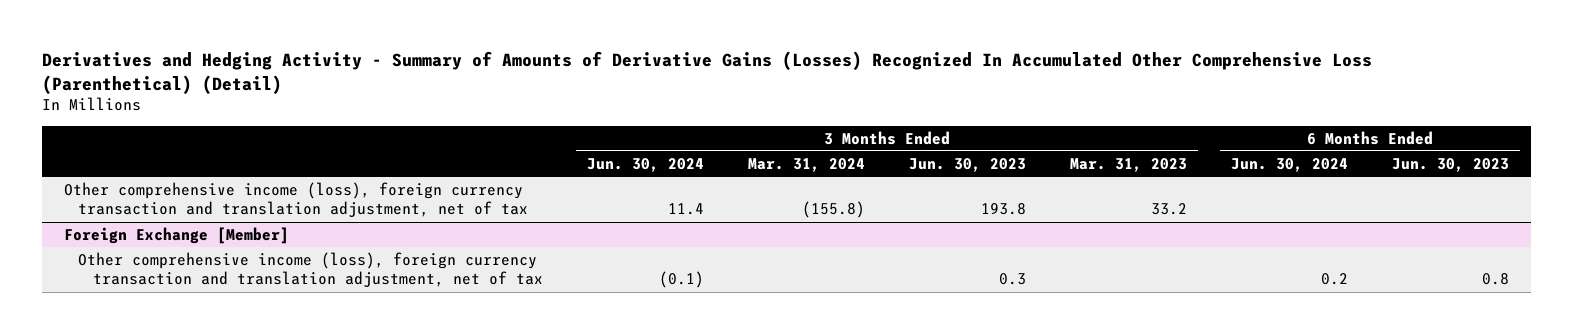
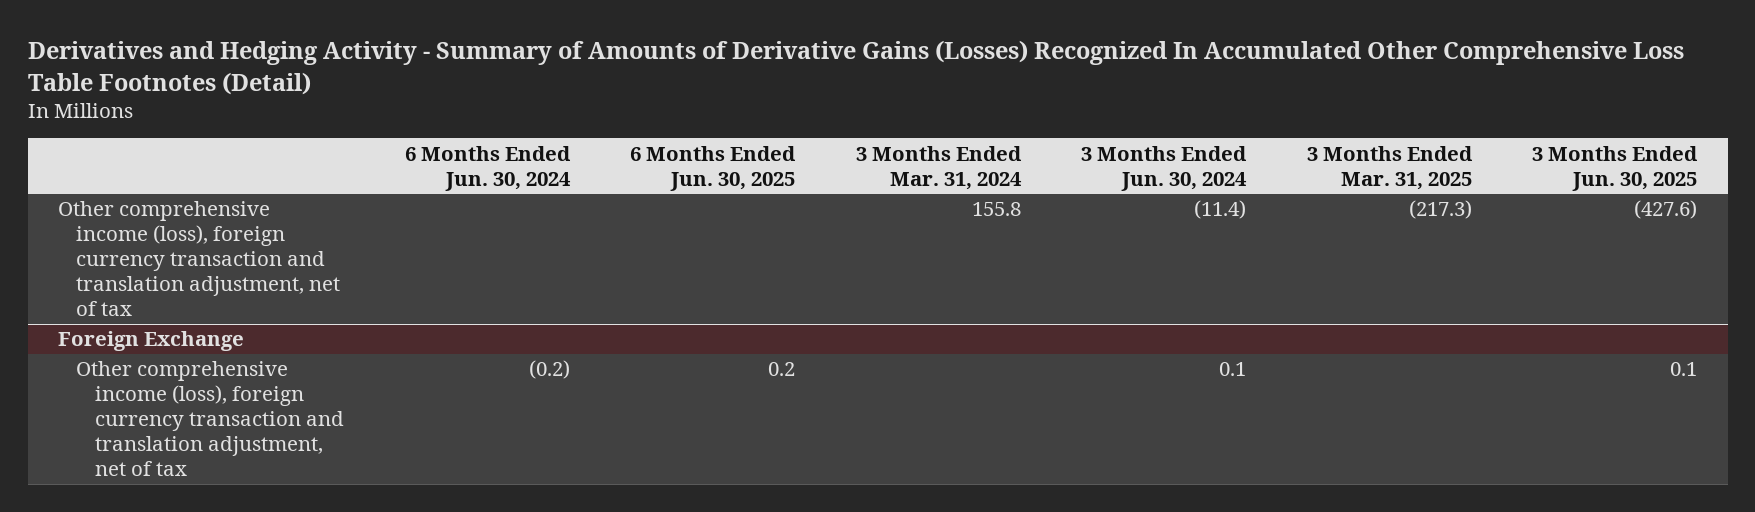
- Derivatives and Hedging Activity - Summary of Amounts of Derivative Gains (Losses) Recognized In Accumulated Other Comprehensive Loss (Parenthetical) (Detail)
+ Derivatives and Hedging Activity - Summary of Amounts of Derivative Gains (Losses) Recognized In Accumulated Other Comprehensive Loss Table Footnotes (Detail)
- | 3 Months Ended Jun. 30, 2024 | 3 Months Ended Mar. 31, 2024 | 3 Months Ended Jun. 30, 2023 | 3 Months Ended Mar. 31, 2023 | 6 Months Ended Jun. 30, 2024 | 6 Months Ended Jun. 30, 2023
+ | 6 Months Ended Jun. 30, 2024 | 6 Months Ended Jun. 30, 2025 | 3 Months Ended Mar. 31, 2024 | 3 Months Ended Jun. 30, 2024 | 3 Months Ended Mar. 31, 2025 | 3 Months Ended Jun. 30, 2025
- Other comprehensive income (loss), foreign currency transaction and translation adjustment, net of tax | 11.4 | (155.8) | 193.8 | 33.2 | |
- Foreign Exchange [Member]
- Other comprehensive income (loss), foreign currency transaction and translation adjustment, net of tax | (0.1) | | 0.3 | | 0.2 | 0.8
+ Other comprehensive income (loss), foreign currency transaction and translation adjustment, net of tax | | | 155.8 | (11.4) | (217.3) | (427.6)
+ Foreign Exchange
+ Other comprehensive income (loss), foreign currency transaction and translation adjustment, net of tax | (0.2) | 0.2 | | 0.1 | | 0.1

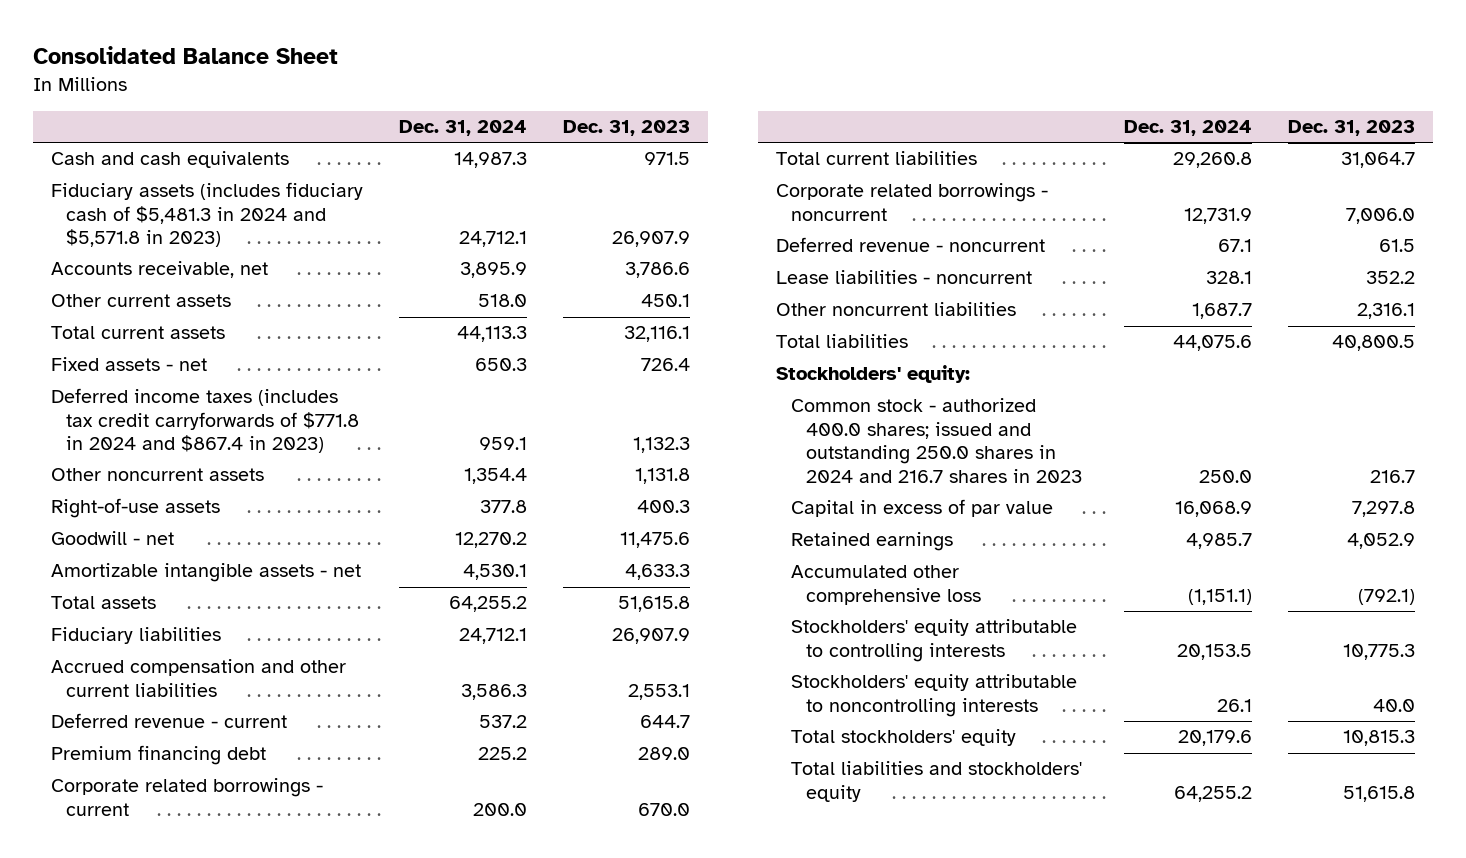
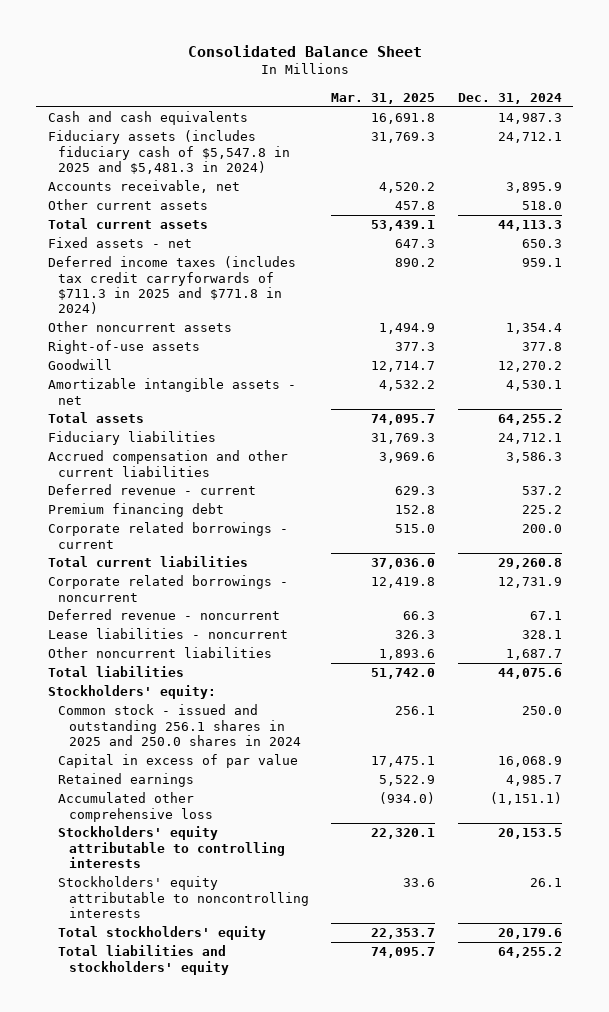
- | Dec. 31, 2024 | Dec. 31, 2023
+ | Mar. 31, 2025 | Dec. 31, 2024
- Fiduciary assets (includes fiduciary cash of $5,481.3 in 2024 and $5,571.8 in 2023) | 24,712.1 | 26,907.9
+ Fiduciary assets (includes fiduciary cash of $5,547.8 in 2025 and $5,481.3 in 2024) | 31,769.3 | 24,712.1
- Deferred income taxes (includes tax credit carryforwards of $771.8 in 2024 and $867.4 in 2023) | 959.1 | 1,132.3
+ Deferred income taxes (includes tax credit carryforwards of $711.3 in 2025 and $771.8 in 2024) | 890.2 | 959.1
- Goodwill - net | 12,270.2 | 11,475.6
+ Goodwill | 12,714.7 | 12,270.2
- Common stock - authorized 400.0 shares; issued and outstanding 250.0 shares in 2024 and 216.7 shares in 2023 | 250.0 | 216.7
+ Common stock - issued and outstanding 256.1 shares in 2025 and 250.0 shares in 2024 | 256.1 | 250.0

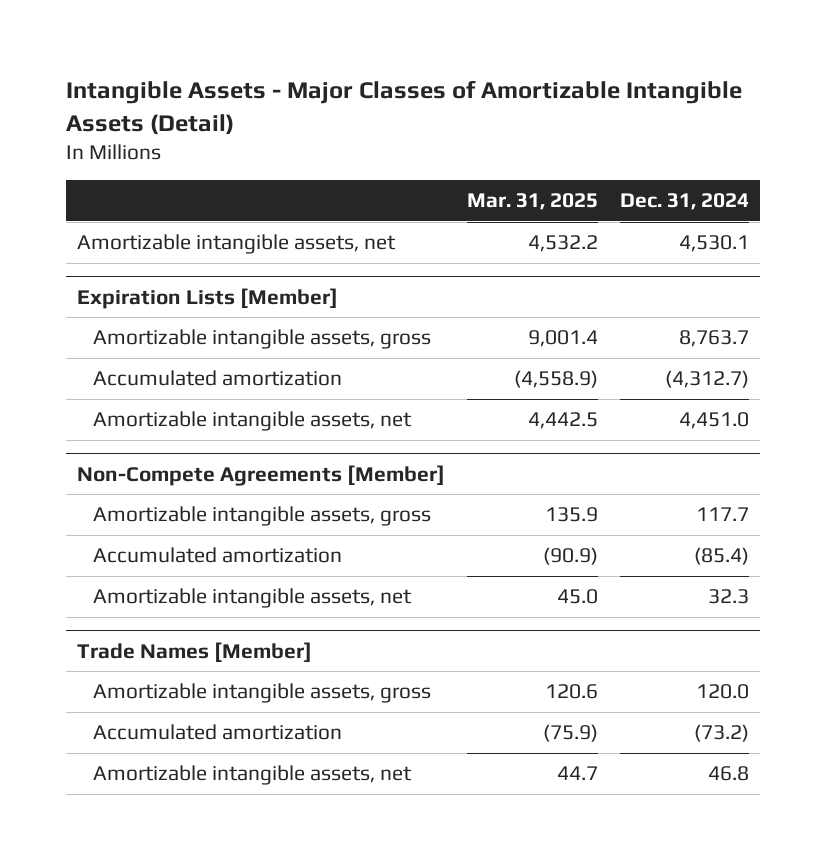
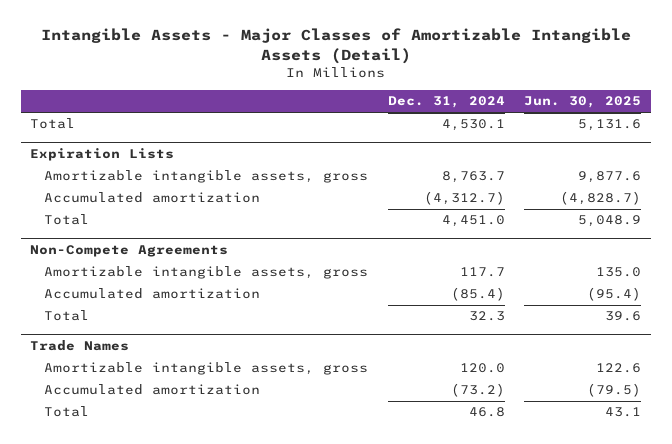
- | Mar. 31, 2025 | Dec. 31, 2024
+ | Dec. 31, 2024 | Jun. 30, 2025
- Amortizable intangible assets, net | 4,532.2 | 4,530.1
- Expiration Lists [Member]
+ Total | 4,530.1 | 5,131.6
+ Expiration Lists
- Amortizable intangible assets, net | 4,442.5 | 4,451.0
- Non-Compete Agreements [Member]
+ Total | 4,451.0 | 5,048.9
+ Non-Compete Agreements
- Amortizable intangible assets, net | 45.0 | 32.3
- Trade Names [Member]
+ Total | 32.3 | 39.6
+ Trade Names
- Amortizable intangible assets, net | 44.7 | 46.8
+ Total | 46.8 | 43.1

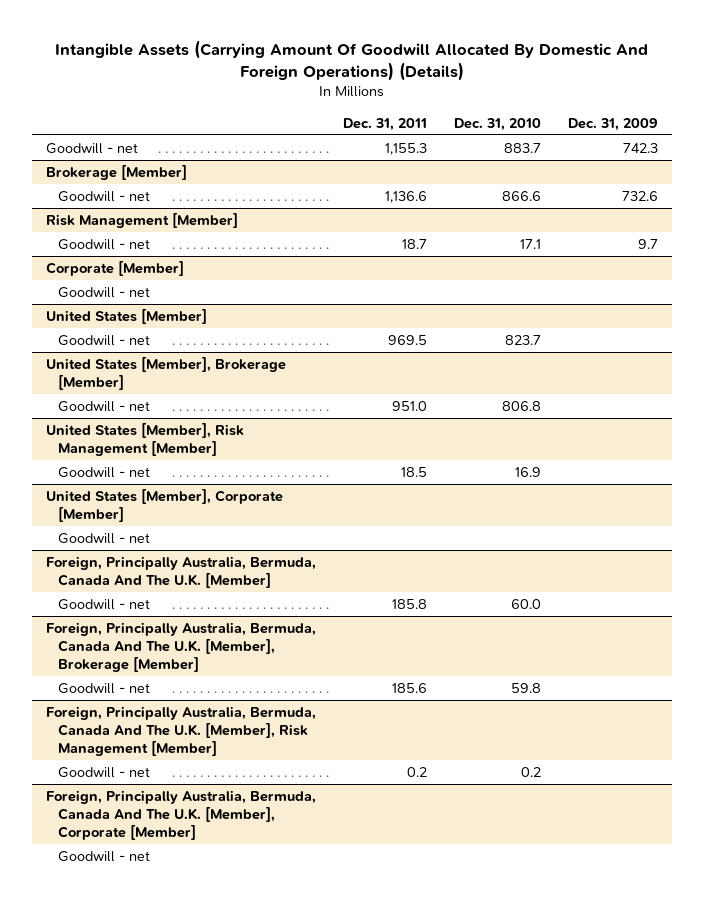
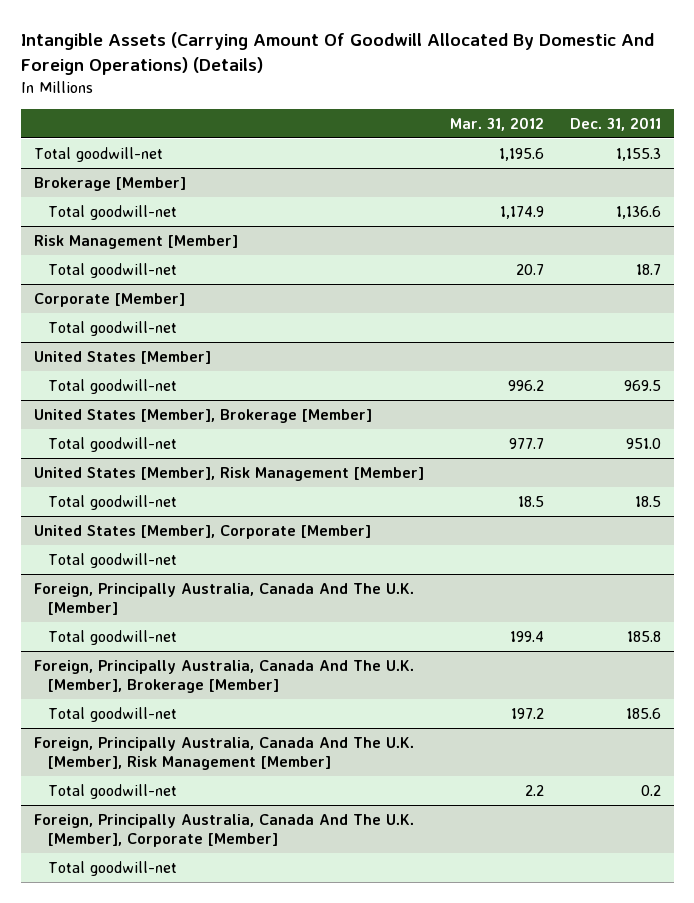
- | Dec. 31, 2011 | Dec. 31, 2010 | Dec. 31, 2009
+ | Mar. 31, 2012 | Dec. 31, 2011
- Goodwill - net | 1,155.3 | 883.7 | 742.3
+ Total goodwill-net | 1,195.6 | 1,155.3
@ Brokerage [Member]
- Goodwill - net | 1,136.6 | 866.6 | 732.6
+ Total goodwill-net | 1,174.9 | 1,136.6
@ Risk Management [Member]
- Goodwill - net | 18.7 | 17.1 | 9.7
+ Total goodwill-net | 20.7 | 18.7
@ Corporate [Member]
- Goodwill - net
+ Total goodwill-net
@ United States [Member]
- Goodwill - net | 969.5 | 823.7 |
+ Total goodwill-net | 996.2 | 969.5
@ United States [Member], Brokerage [Member]
- Goodwill - net | 951.0 | 806.8 |
+ Total goodwill-net | 977.7 | 951.0
@ United States [Member], Risk Management [Member]
- Goodwill - net | 18.5 | 16.9 |
+ Total goodwill-net | 18.5 | 18.5
@ United States [Member], Corporate [Member]
- Goodwill - net
- Foreign, Principally Australia, Bermuda, Canada And The U.K. [Member]
- Goodwill - net | 185.8 | 60.0 |
- Foreign, Principally Australia, Bermuda, Canada And The U.K. [Member], Brokerage [Member]
- Goodwill - net | 185.6 | 59.8 |
- Foreign, Principally Australia, Bermuda, Canada And The U.K. [Member], Risk Management [Member]
- Goodwill - net | 0.2 | 0.2 |
- Foreign, Principally Australia, Bermuda, Canada And The U.K. [Member], Corporate [Member]
- Goodwill - net
@ United States [Member], Corporate [Member]
+ Total goodwill-net
+ Foreign, Principally Australia, Canada And The U.K. [Member]
+ Total goodwill-net | 199.4 | 185.8
+ Foreign, Principally Australia, Canada And The U.K. [Member], Brokerage [Member]
+ Total goodwill-net | 197.2 | 185.6
+ Foreign, Principally Australia, Canada And The U.K. [Member], Risk Management [Member]
+ Total goodwill-net | 2.2 | 0.2
+ Foreign, Principally Australia, Canada And The U.K. [Member], Corporate [Member]
+ Total goodwill-net

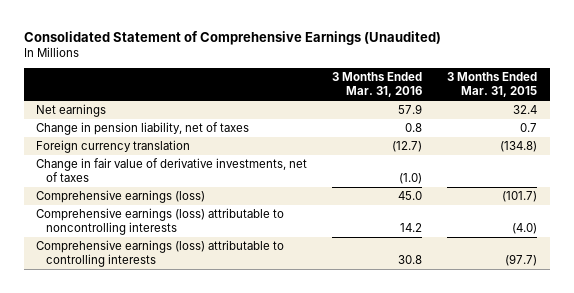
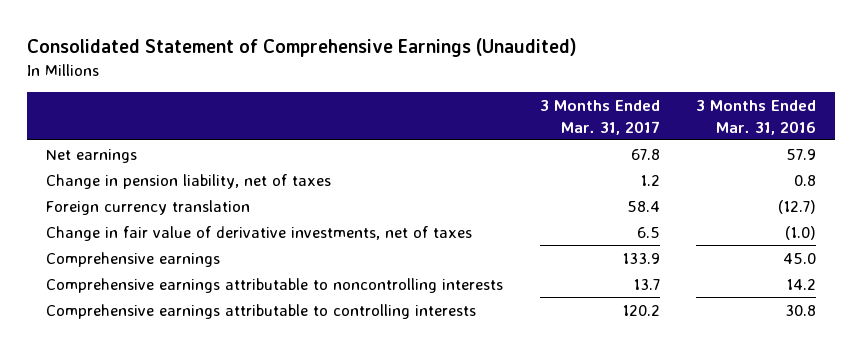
- | 3 Months Ended Mar. 31, 2016 | 3 Months Ended Mar. 31, 2015
+ | 3 Months Ended Mar. 31, 2017 | 3 Months Ended Mar. 31, 2016
- Comprehensive earnings (loss) | 45.0 | (101.7)
- Comprehensive earnings (loss) attributable to noncontrolling interests | 14.2 | (4.0)
- Comprehensive earnings (loss) attributable to controlling interests | 30.8 | (97.7)
+ Comprehensive earnings | 133.9 | 45.0
+ Comprehensive earnings attributable to noncontrolling interests | 13.7 | 14.2
+ Comprehensive earnings attributable to controlling interests | 120.2 | 30.8

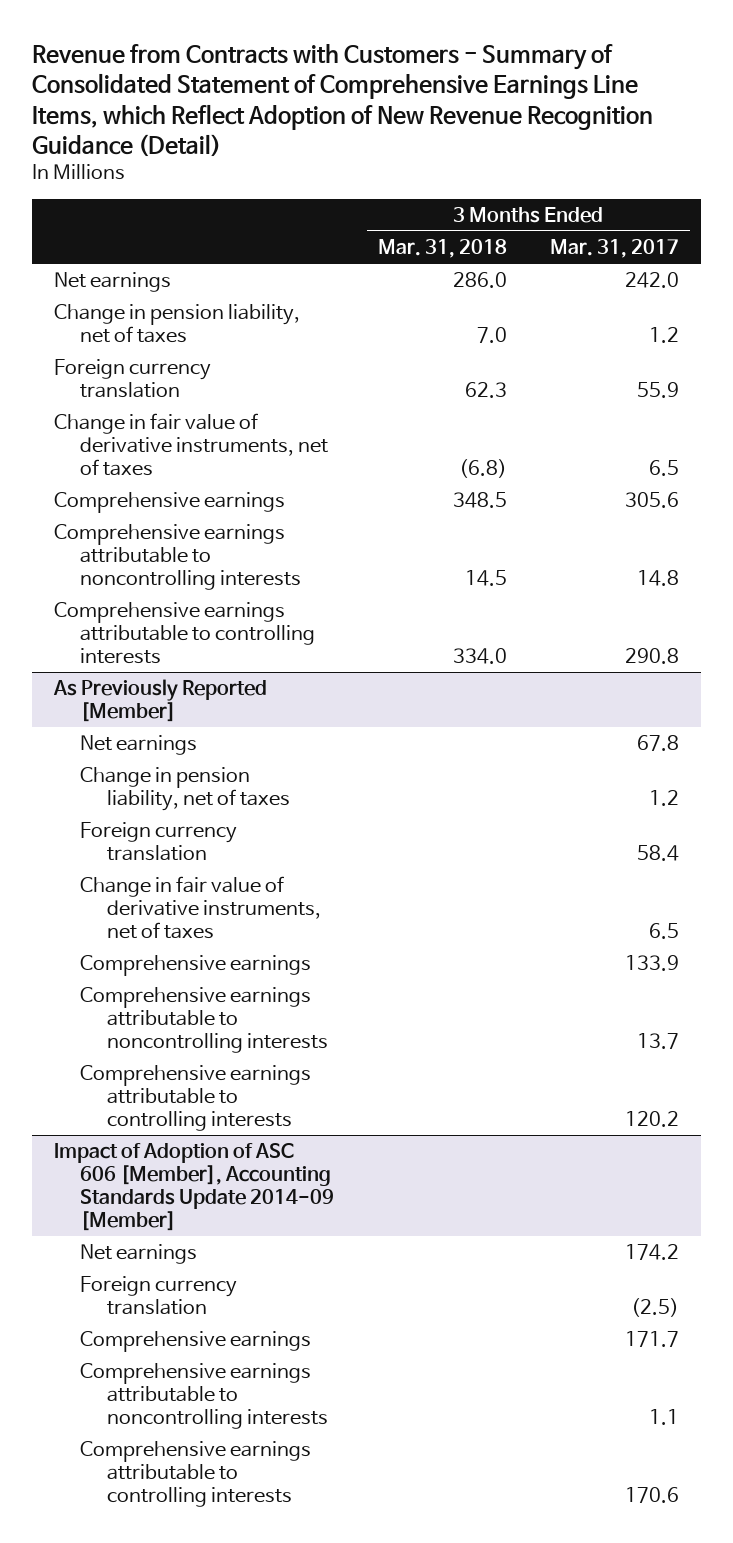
- Consolidated Statement of Comprehensive Earnings (Unaudited)
+ Revenue from Contracts with Customers - Summary of Consolidated Statement of Comprehensive Earnings Line Items, which Reflect Adoption of New Revenue Recognition Guidance (Detail)
- | 3 Months Ended Mar. 31, 2017 | 3 Months Ended Mar. 31, 2016
+ | 3 Months Ended Mar. 31, 2018 | 3 Months Ended Mar. 31, 2017
+ Net earnings | 286.0 | 242.0
+ Change in pension liability, net of taxes | 7.0 | 1.2
+ Foreign currency translation | 62.3 | 55.9
+ Change in fair value of derivative instruments, net of taxes | (6.8) | 6.5
+ Comprehensive earnings | 348.5 | 305.6
+ Comprehensive earnings attributable to noncontrolling interests | 14.5 | 14.8
+ Comprehensive earnings attributable to controlling interests | 334.0 | 290.8
+ As Previously Reported [Member]
- Change in fair value of derivative investments, net of taxes | 6.5 | (1.0)
+ Change in fair value of derivative instruments, net of taxes | | 6.5
+ Impact of Adoption of ASC 606 [Member], Accounting Standards Update 2014-09 [Member]
+ Net earnings | | 174.2
+ Foreign currency translation | | (2.5)
+ Comprehensive earnings | | 171.7
+ Comprehensive earnings attributable to noncontrolling interests | | 1.1
+ Comprehensive earnings attributable to controlling interests | | 170.6

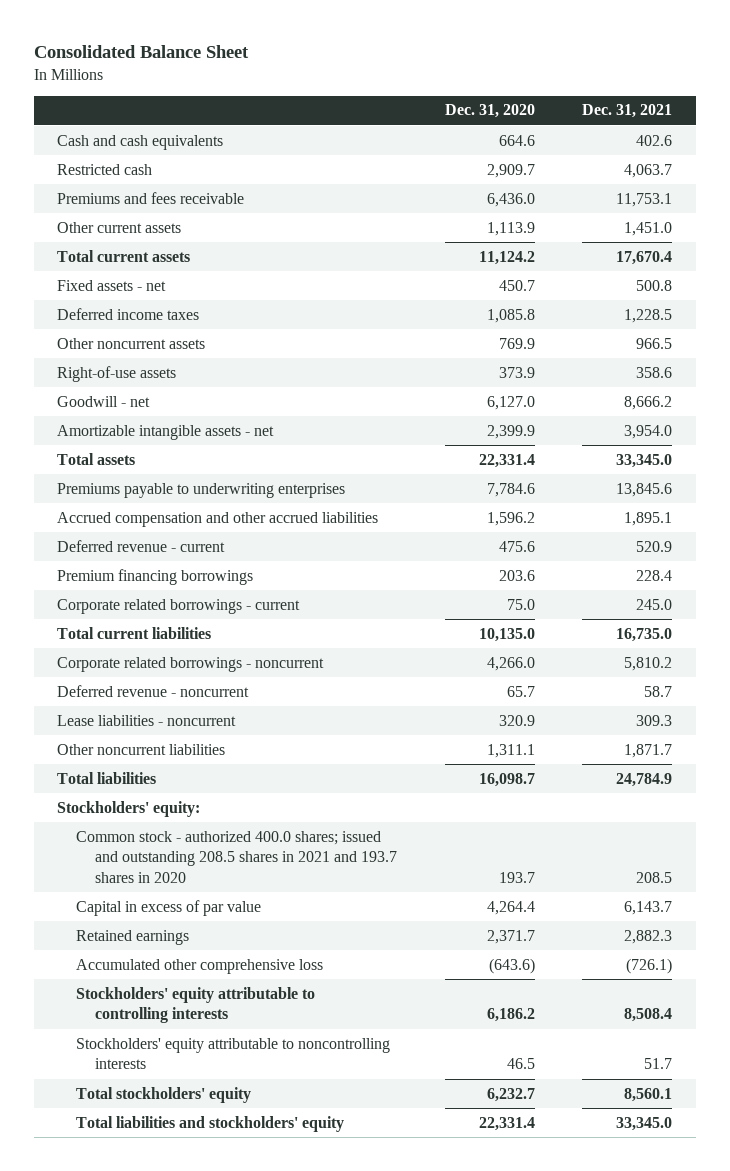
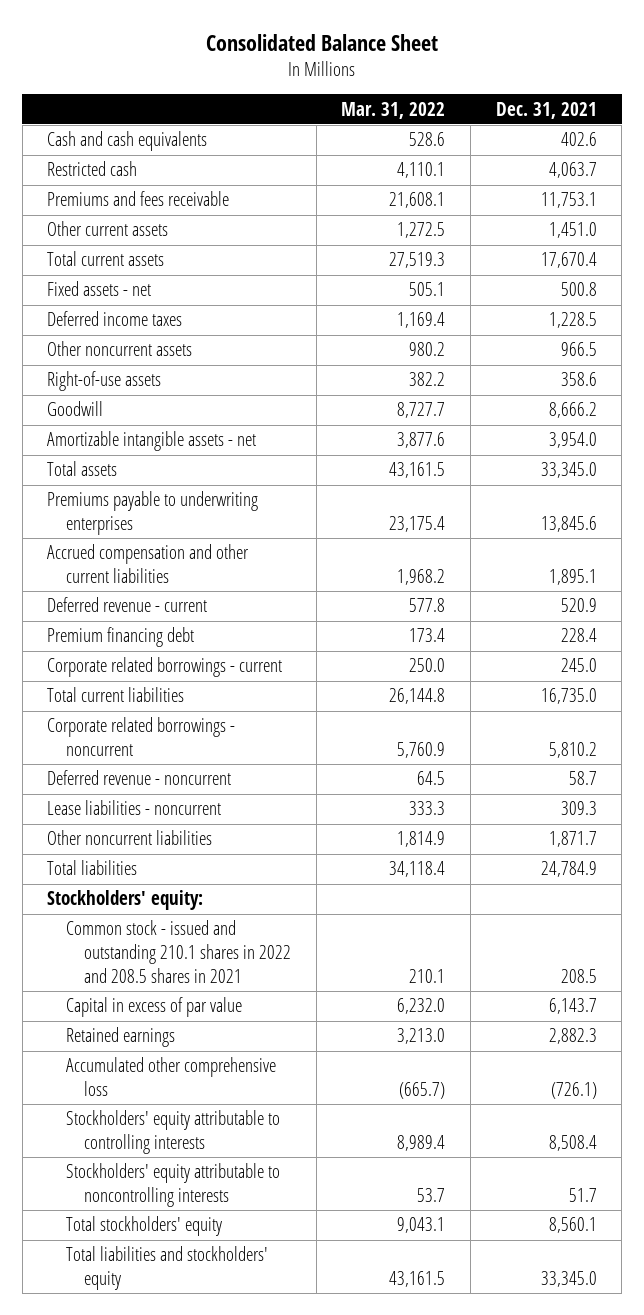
- | Dec. 31, 2020 | Dec. 31, 2021
+ | Mar. 31, 2022 | Dec. 31, 2021
- Goodwill - net | 6,127.0 | 8,666.2
+ Goodwill | 8,727.7 | 8,666.2
- Accrued compensation and other accrued liabilities | 1,596.2 | 1,895.1
+ Accrued compensation and other current liabilities | 1,968.2 | 1,895.1
- Premium financing borrowings | 203.6 | 228.4
+ Premium financing debt | 173.4 | 228.4
- Common stock - authorized 400.0 shares; issued and outstanding 208.5 shares in 2021 and 193.7 shares in 2020 | 193.7 | 208.5
+ Common stock - issued and outstanding 210.1 shares in 2022 and 208.5 shares in 2021 | 210.1 | 208.5

